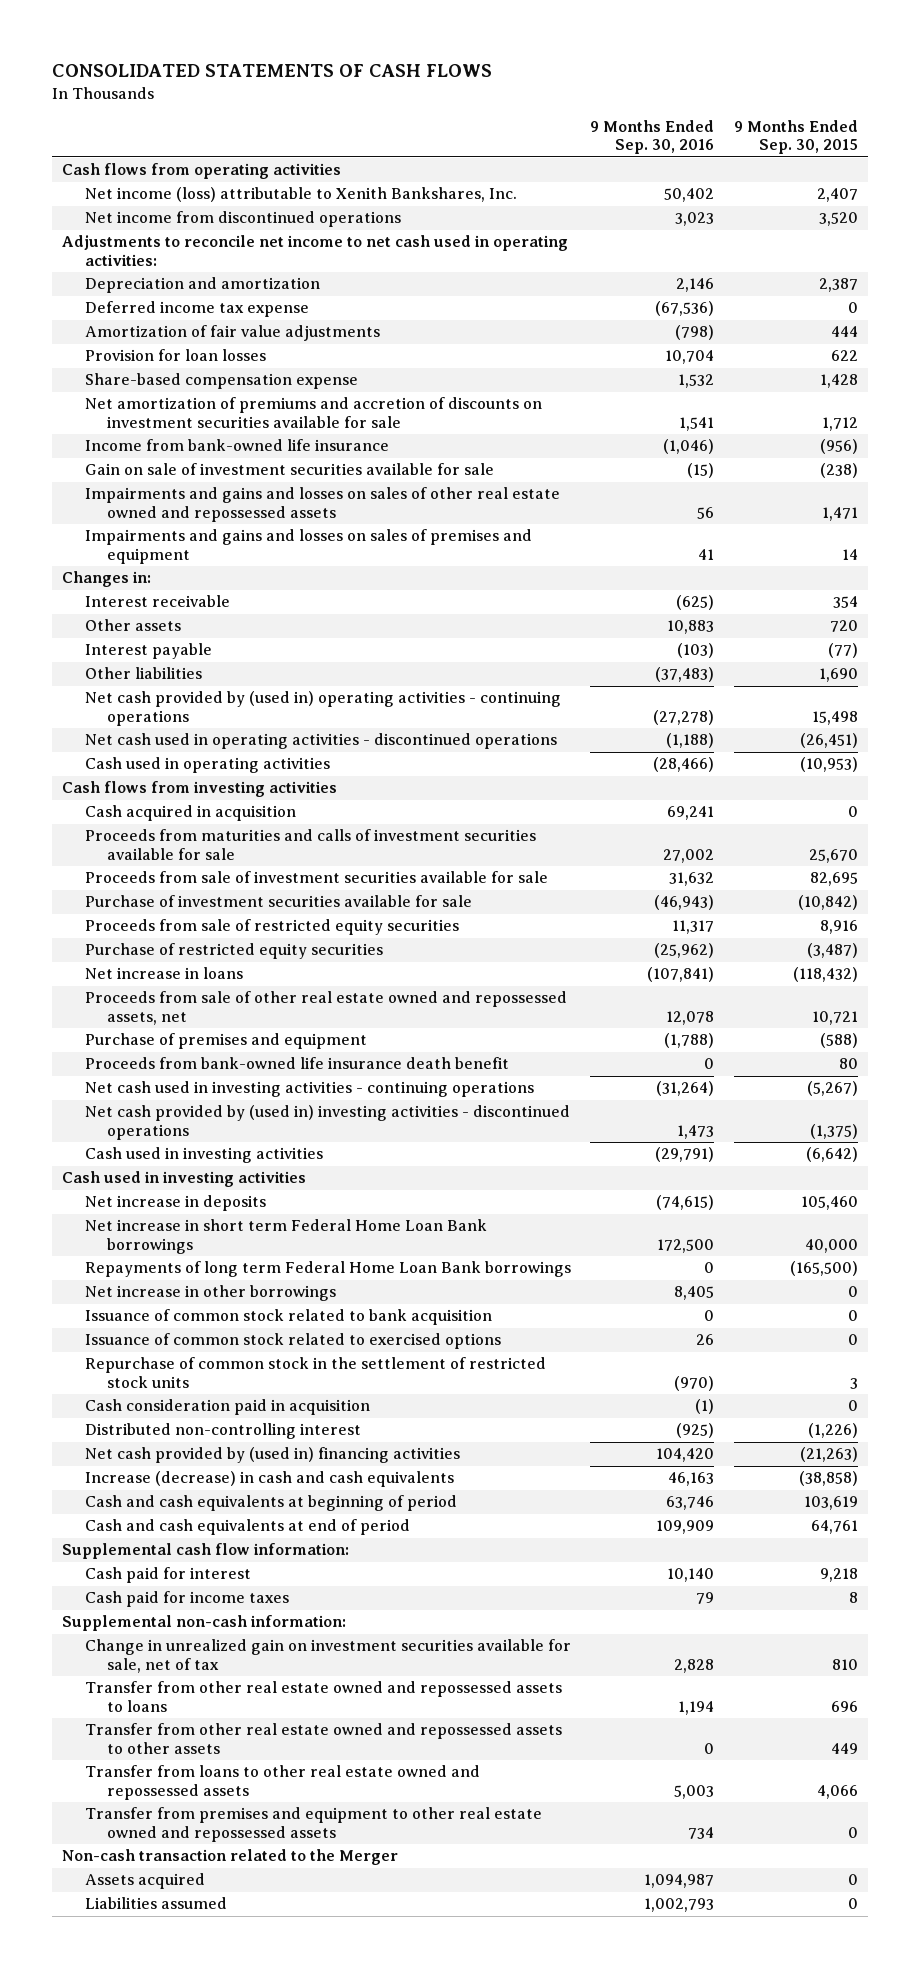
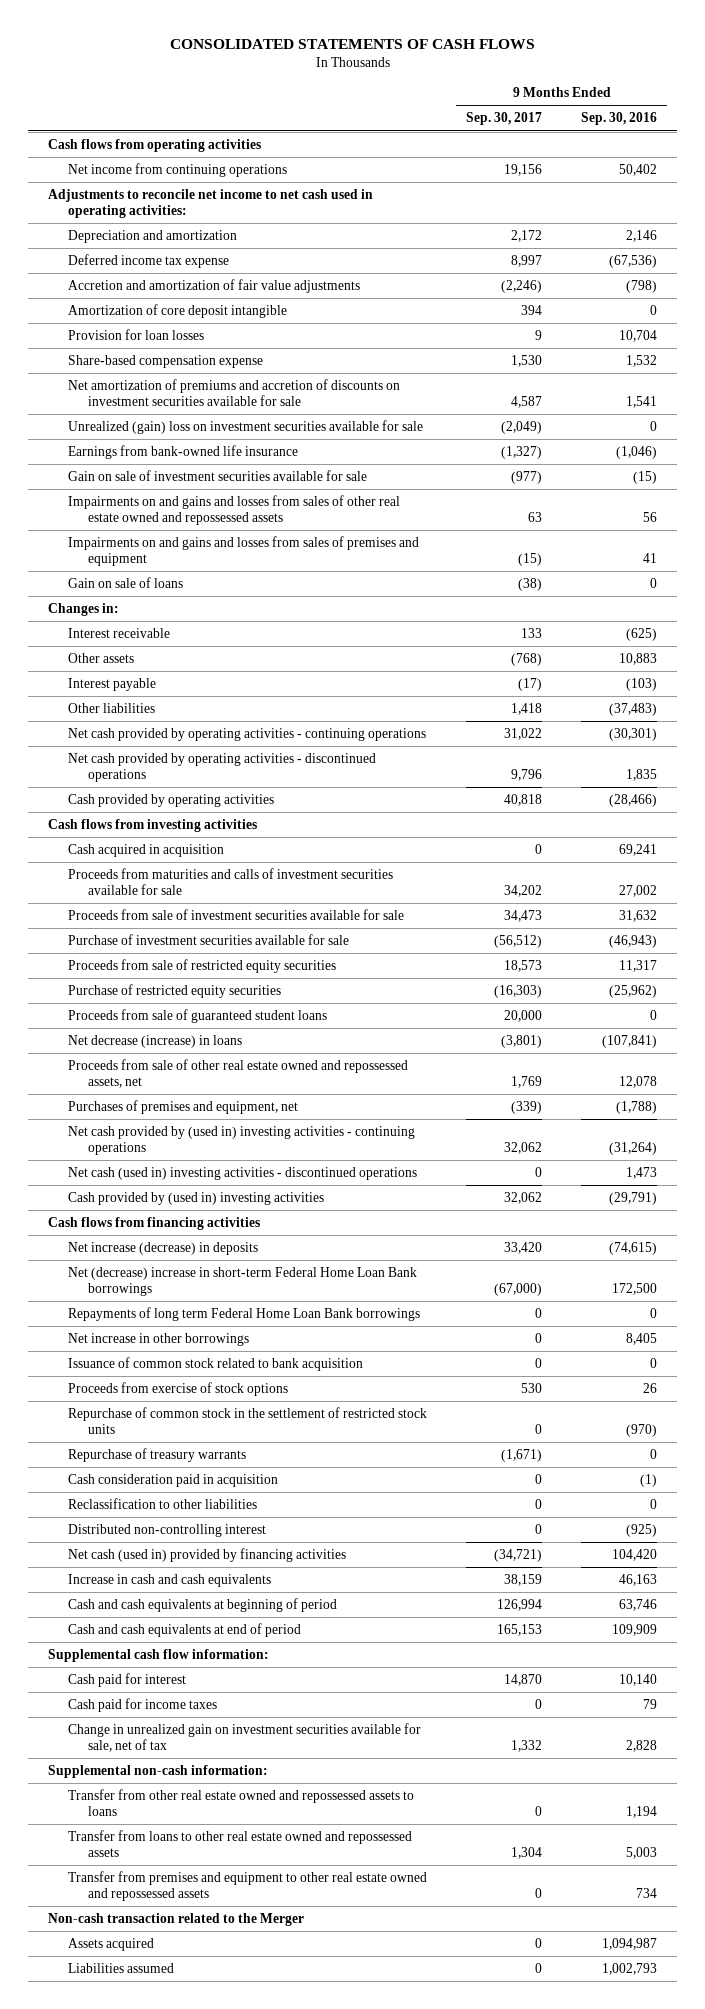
- | 9 Months Ended Sep. 30, 2016 | 9 Months Ended Sep. 30, 2015
+ | 9 Months Ended Sep. 30, 2017 | 9 Months Ended Sep. 30, 2016
- Net income (loss) attributable to Xenith Bankshares, Inc. | 50,402 | 2,407
- Net income from discontinued operations | 3,023 | 3,520
+ Net income from continuing operations | 19,156 | 50,402
- Amortization of fair value adjustments | (798) | 444
+ Accretion and amortization of fair value adjustments | (2,246) | (798)
+ Amortization of core deposit intangible | 394 | 0
- Income from bank-owned life insurance | (1,046) | (956)
+ Unrealized (gain) loss on investment securities available for sale | (2,049) | 0
+ Earnings from bank-owned life insurance | (1,327) | (1,046)
- Impairments and gains and losses on sales of other real estate owned and repossessed assets | 56 | 1,471
- Impairments and gains and losses on sales of premises and equipment | 41 | 14
+ Impairments on and gains and losses from sales of other real estate owned and repossessed assets | 63 | 56
+ Impairments on and gains and losses from sales of premises and equipment | (15) | 41
+ Gain on sale of loans | (38) | 0
- Net cash provided by (used in) operating activities - continuing operations | (27,278) | 15,498
- Net cash used in operating activities - discontinued operations | (1,188) | (26,451)
- Cash used in operating activities | (28,466) | (10,953)
+ Net cash provided by operating activities - continuing operations | 31,022 | (30,301)
+ Net cash provided by operating activities - discontinued operations | 9,796 | 1,835
+ Cash provided by operating activities | 40,818 | (28,466)
- Net increase in loans | (107,841) | (118,432)
+ Proceeds from sale of guaranteed student loans | 20,000 | 0
+ Net decrease (increase) in loans | (3,801) | (107,841)
- Purchase of premises and equipment | (1,788) | (588)
- Proceeds from bank-owned life insurance death benefit | 0 | 80
- Net cash used in investing activities - continuing operations | (31,264) | (5,267)
- Net cash provided by (used in) investing activities - discontinued operations | 1,473 | (1,375)
- Cash used in investing activities | (29,791) | (6,642)
- Cash used in investing activities
- Net increase in deposits | (74,615) | 105,460
- Net increase in short term Federal Home Loan Bank borrowings | 172,500 | 40,000
+ Purchases of premises and equipment, net | (339) | (1,788)
+ Net cash provided by (used in) investing activities - continuing operations | 32,062 | (31,264)
+ Net cash (used in) investing activities - discontinued operations | 0 | 1,473
+ Cash provided by (used in) investing activities | 32,062 | (29,791)
+ Cash flows from financing activities
+ Net increase (decrease) in deposits | 33,420 | (74,615)
+ Net (decrease) increase in short-term Federal Home Loan Bank borrowings | (67,000) | 172,500
- Issuance of common stock related to exercised options | 26 | 0
+ Proceeds from exercise of stock options | 530 | 26
+ Repurchase of treasury warrants | (1,671) | 0
+ Reclassification to other liabilities | 0 | 0
- Net cash provided by (used in) financing activities | 104,420 | (21,263)
- Increase (decrease) in cash and cash equivalents | 46,163 | (38,858)
+ Net cash (used in) provided by financing activities | (34,721) | 104,420
+ Increase in cash and cash equivalents | 38,159 | 46,163
moved down: Supplemental non-cash information:
- Transfer from other real estate owned and repossessed assets to other assets | 0 | 449

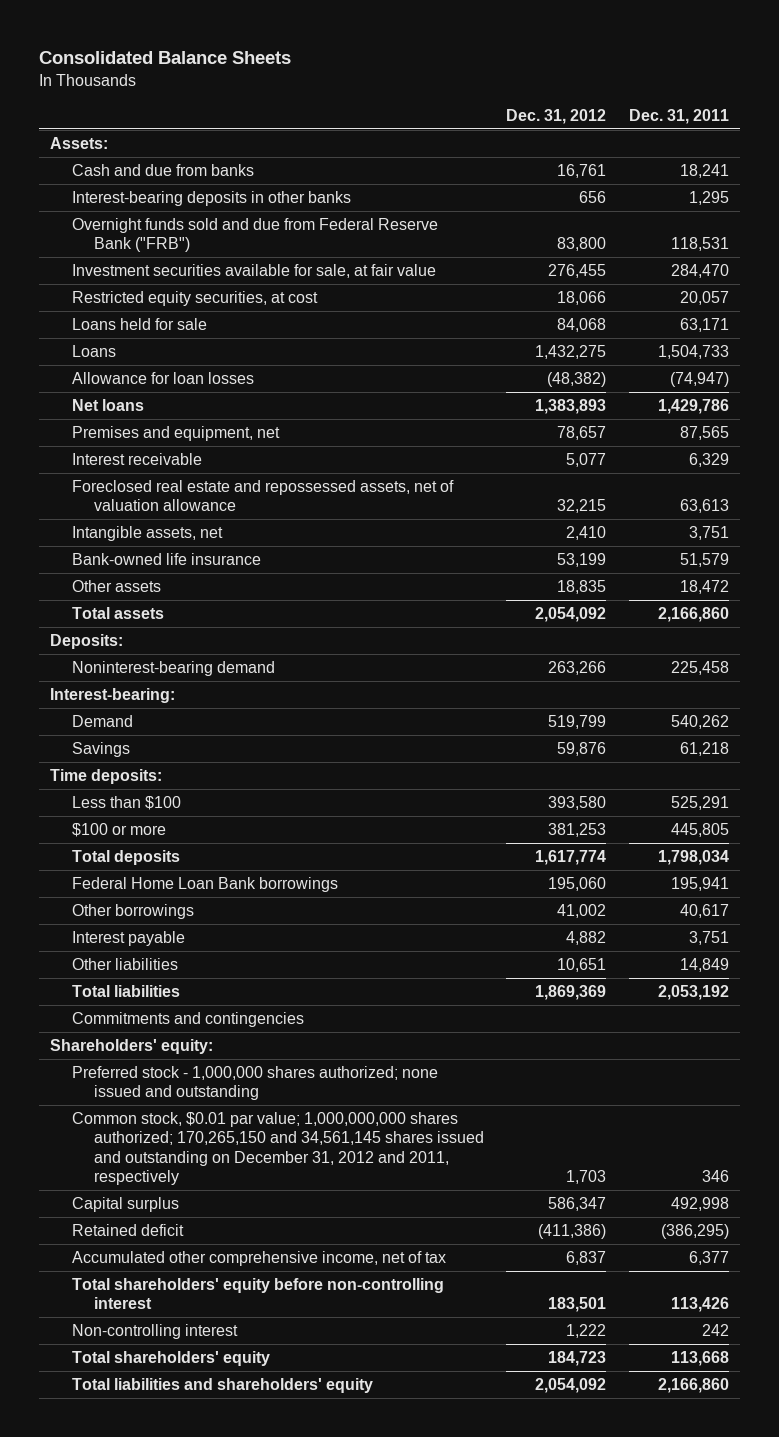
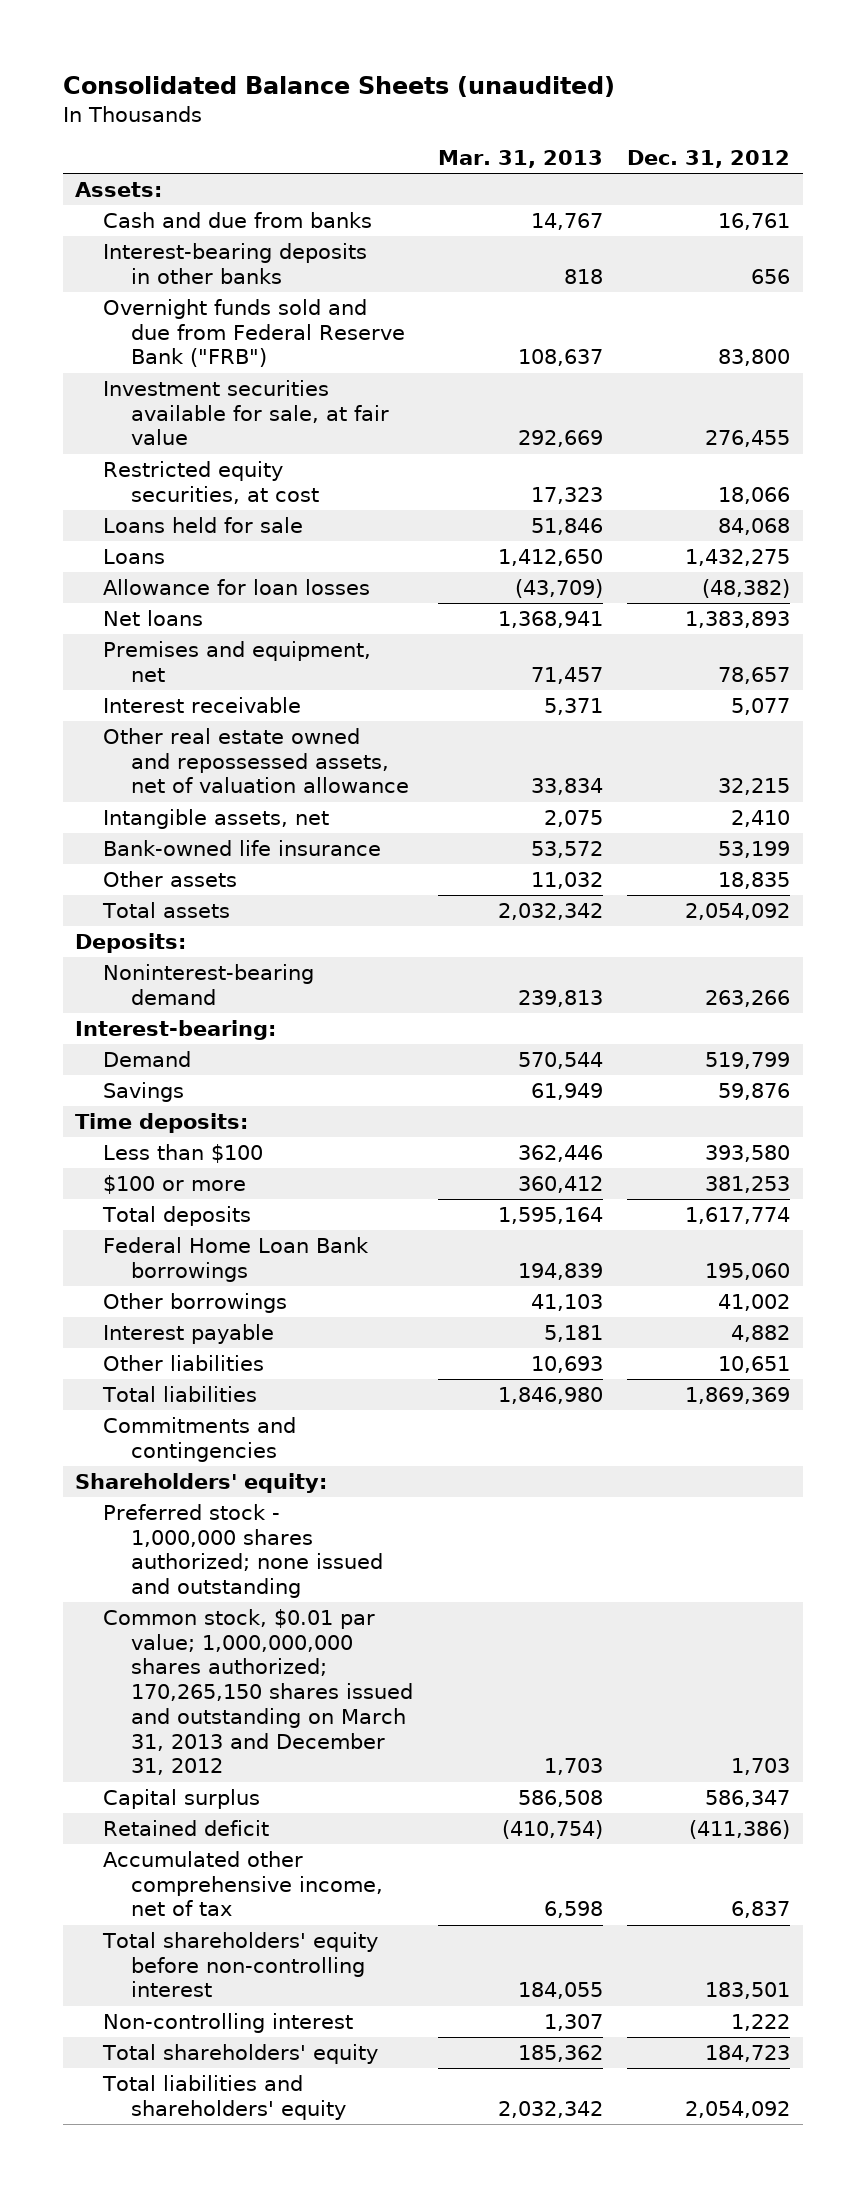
- Consolidated Balance Sheets
+ Consolidated Balance Sheets (unaudited)
- | Dec. 31, 2012 | Dec. 31, 2011
+ | Mar. 31, 2013 | Dec. 31, 2012
- Foreclosed real estate and repossessed assets, net of valuation allowance | 32,215 | 63,613
+ Other real estate owned and repossessed assets, net of valuation allowance | 33,834 | 32,215
- Common stock, $0.01 par value; 1,000,000,000 shares authorized; 170,265,150 and 34,561,145 shares issued and outstanding on December 31, 2012 and 2011, respectively | 1,703 | 346
+ Common stock, $0.01 par value; 1,000,000,000 shares authorized; 170,265,150 shares issued and outstanding on March 31, 2013 and December 31, 2012 | 1,703 | 1,703

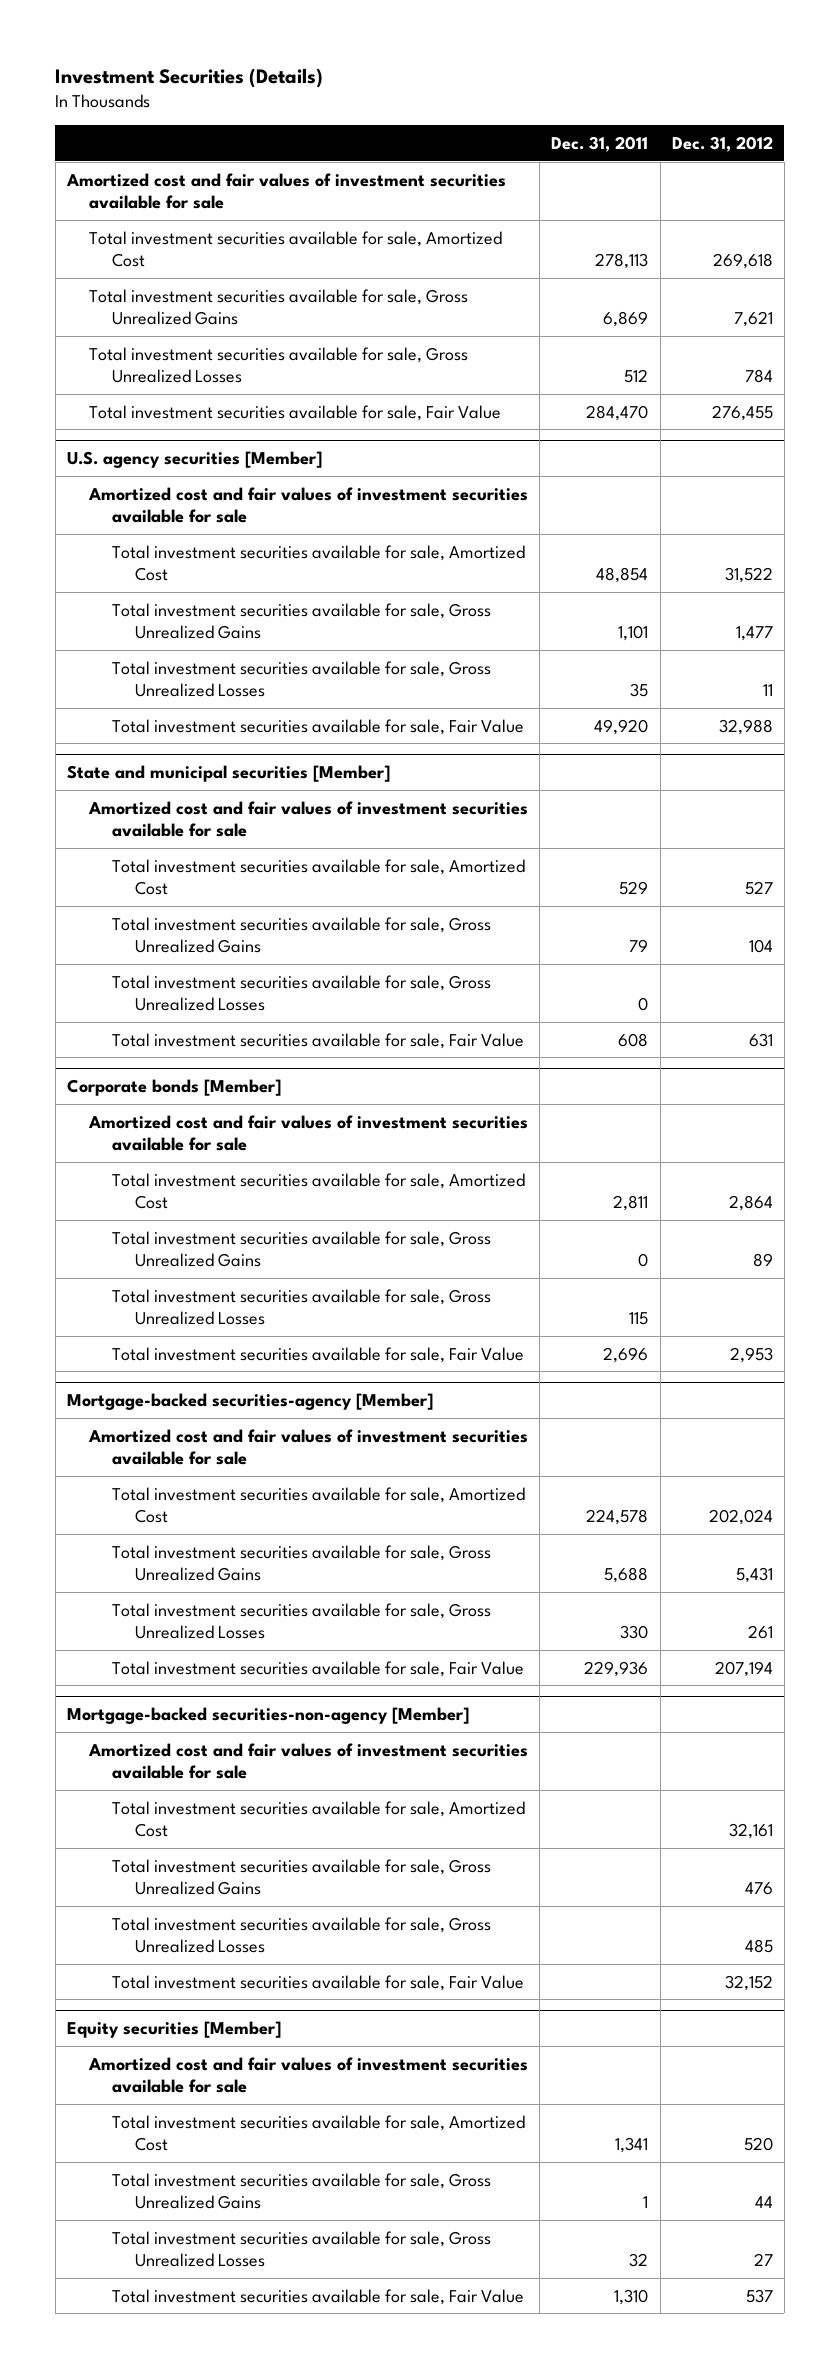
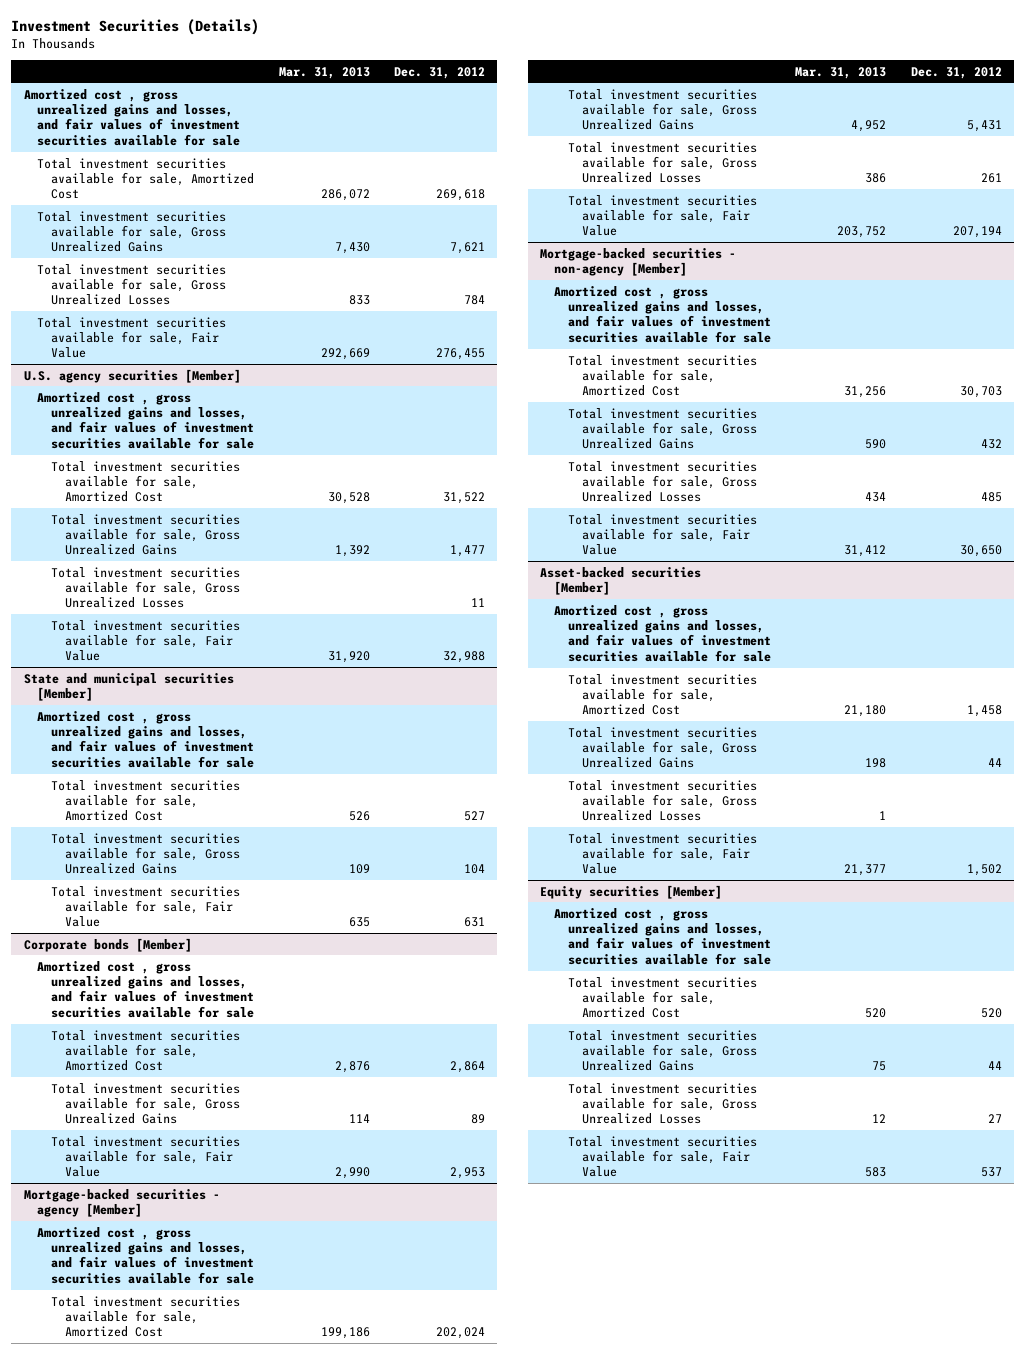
- | Dec. 31, 2011 | Dec. 31, 2012
+ | Mar. 31, 2013 | Dec. 31, 2012
- Amortized cost and fair values of investment securities available for sale
+ Amortized cost , gross unrealized gains and losses, and fair values of investment securities available for sale
@ U.S. agency securities [Member]
- Amortized cost and fair values of investment securities available for sale
+ Amortized cost , gross unrealized gains and losses, and fair values of investment securities available for sale
@ State and municipal securities [Member]
- Amortized cost and fair values of investment securities available for sale
+ Amortized cost , gross unrealized gains and losses, and fair values of investment securities available for sale
- Total investment securities available for sale, Gross Unrealized Losses | 0 |
@ Corporate bonds [Member]
- Amortized cost and fair values of investment securities available for sale
+ Amortized cost , gross unrealized gains and losses, and fair values of investment securities available for sale
- Total investment securities available for sale, Gross Unrealized Losses | 115 |
- Mortgage-backed securities-agency [Member]
- Amortized cost and fair values of investment securities available for sale
+ Mortgage-backed securities - agency [Member]
+ Amortized cost , gross unrealized gains and losses, and fair values of investment securities available for sale
- Mortgage-backed securities-non-agency [Member]
- Amortized cost and fair values of investment securities available for sale
- Total investment securities available for sale, Amortized Cost | | 32,161
- Total investment securities available for sale, Gross Unrealized Gains | | 476
+ Mortgage-backed securities - non-agency [Member]
+ Amortized cost , gross unrealized gains and losses, and fair values of investment securities available for sale
+ Total investment securities available for sale, Amortized Cost | 31,256 | 30,703
+ Total investment securities available for sale, Gross Unrealized Gains | 590 | 432
- Total investment securities available for sale, Fair Value | | 32,152
+ Total investment securities available for sale, Fair Value | 31,412 | 30,650
+ Asset-backed securities [Member]
+ Amortized cost , gross unrealized gains and losses, and fair values of investment securities available for sale
+ Total investment securities available for sale, Amortized Cost | 21,180 | 1,458
+ Total investment securities available for sale, Gross Unrealized Gains | 198 | 44
+ Total investment securities available for sale, Gross Unrealized Losses | 1 |
+ Total investment securities available for sale, Fair Value | 21,377 | 1,502
@ Equity securities [Member]
- Amortized cost and fair values of investment securities available for sale
+ Amortized cost , gross unrealized gains and losses, and fair values of investment securities available for sale

